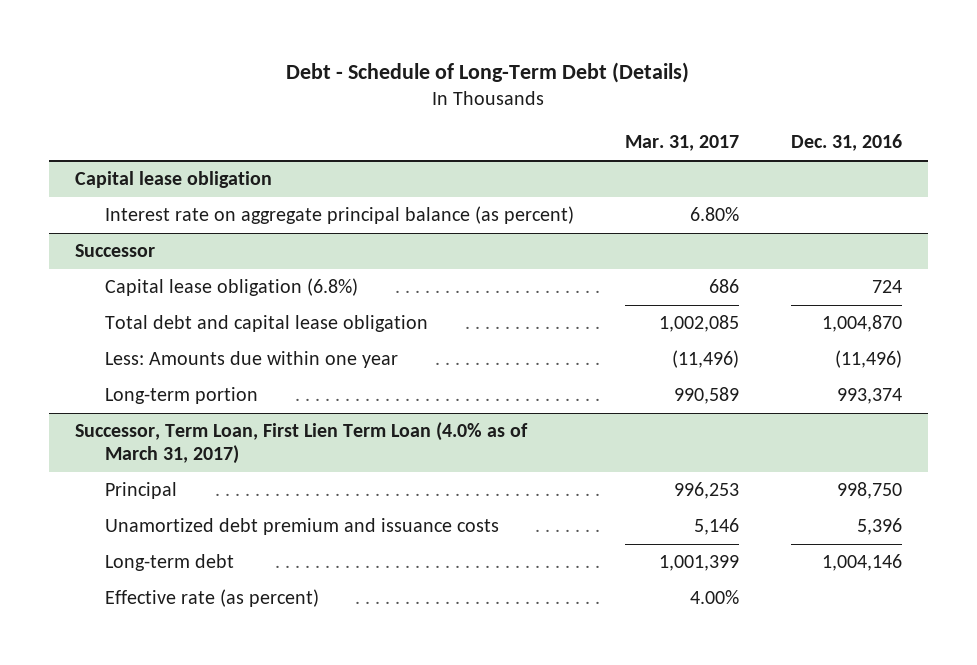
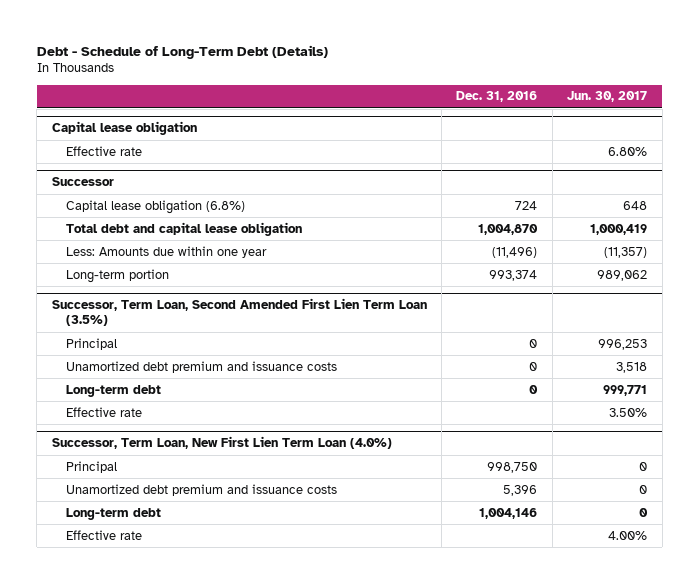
- | Mar. 31, 2017 | Dec. 31, 2016
+ | Dec. 31, 2016 | Jun. 30, 2017
@ Capital lease obligation
- Interest rate on aggregate principal balance (as percent) | 6.80% |
+ Effective rate | | 6.80%
- Successor, Term Loan, First Lien Term Loan (4.0% as of March 31, 2017)
+ Successor, Term Loan, Second Amended First Lien Term Loan (3.5%)
+ Principal | 0 | 996,253
+ Unamortized debt premium and issuance costs | 0 | 3,518
+ Long-term debt | 0 | 999,771
+ Effective rate | | 3.50%
+ Successor, Term Loan, New First Lien Term Loan (4.0%)
- Effective rate (as percent) | 4.00% |
+ Effective rate | | 4.00%

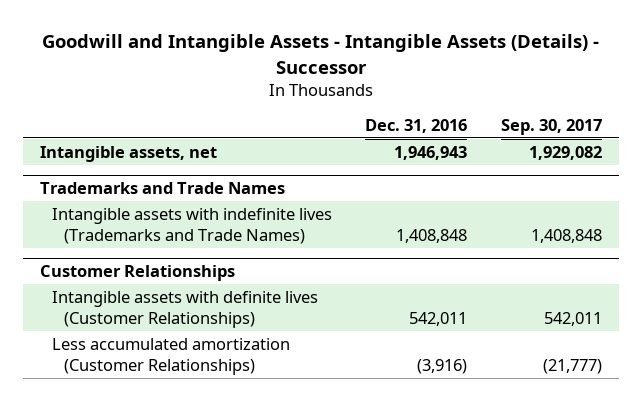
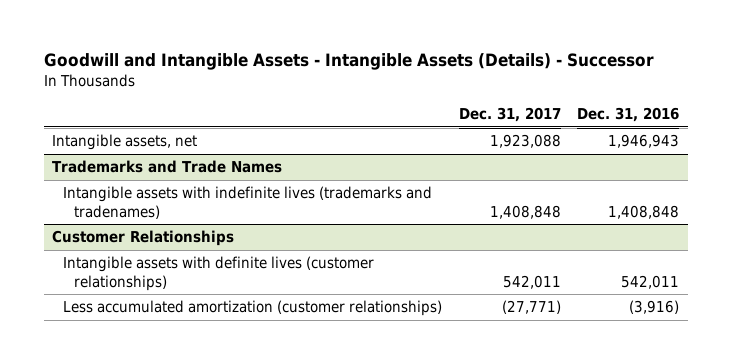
- | Dec. 31, 2016 | Sep. 30, 2017
+ | Dec. 31, 2017 | Dec. 31, 2016
@ Trademarks and Trade Names
- Intangible assets with indefinite lives (Trademarks and Trade Names) | 1,408,848 | 1,408,848
+ Intangible assets with indefinite lives (trademarks and tradenames) | 1,408,848 | 1,408,848
@ Customer Relationships
- Intangible assets with definite lives (Customer Relationships) | 542,011 | 542,011
- Less accumulated amortization (Customer Relationships) | (3,916) | (21,777)
+ Intangible assets with definite lives (customer relationships) | 542,011 | 542,011
+ Less accumulated amortization (customer relationships) | (27,771) | (3,916)

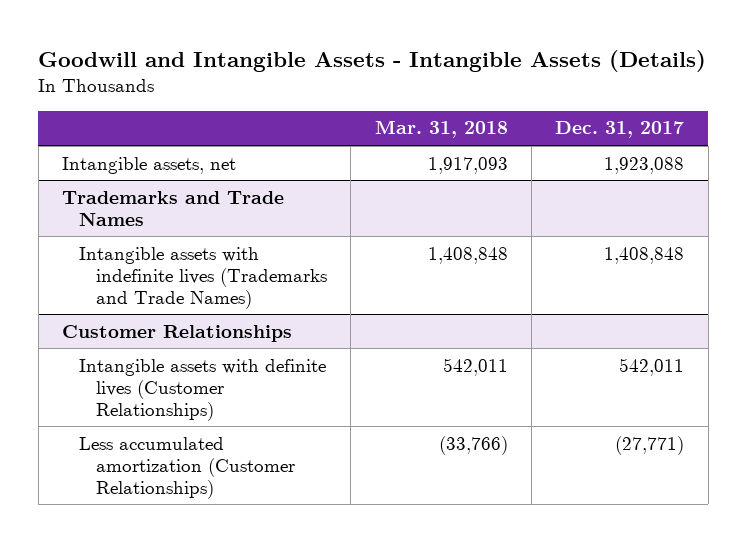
- Goodwill and Intangible Assets - Intangible Assets (Details) - Successor
+ Goodwill and Intangible Assets - Intangible Assets (Details)
- | Dec. 31, 2017 | Dec. 31, 2016
+ | Mar. 31, 2018 | Dec. 31, 2017
@ Trademarks and Trade Names
- Intangible assets with indefinite lives (trademarks and tradenames) | 1,408,848 | 1,408,848
+ Intangible assets with indefinite lives (Trademarks and Trade Names) | 1,408,848 | 1,408,848
@ Customer Relationships
- Intangible assets with definite lives (customer relationships) | 542,011 | 542,011
- Less accumulated amortization (customer relationships) | (27,771) | (3,916)
+ Intangible assets with definite lives (Customer Relationships) | 542,011 | 542,011
+ Less accumulated amortization (Customer Relationships) | (33,766) | (27,771)

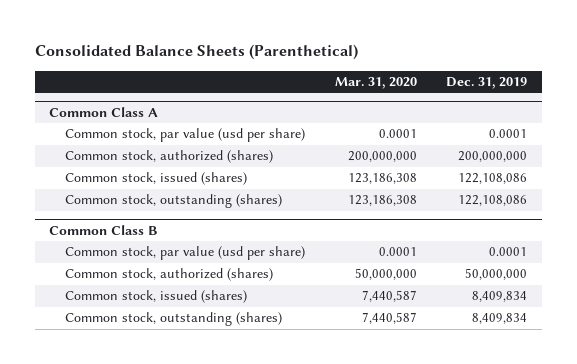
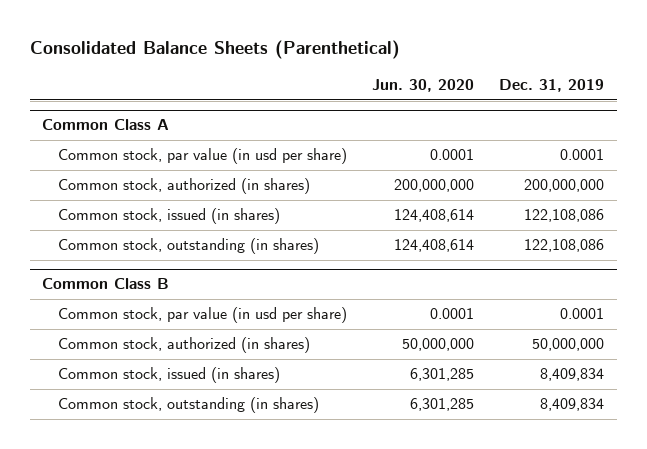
- | Mar. 31, 2020 | Dec. 31, 2019
+ | Jun. 30, 2020 | Dec. 31, 2019
@ Common Class A
- Common stock, par value (usd per share) | 0.0001 | 0.0001
- Common stock, authorized (shares) | 200,000,000 | 200,000,000
- Common stock, issued (shares) | 123,186,308 | 122,108,086
- Common stock, outstanding (shares) | 123,186,308 | 122,108,086
+ Common stock, par value (in usd per share) | 0.0001 | 0.0001
+ Common stock, authorized (in shares) | 200,000,000 | 200,000,000
+ Common stock, issued (in shares) | 124,408,614 | 122,108,086
+ Common stock, outstanding (in shares) | 124,408,614 | 122,108,086
@ Common Class B
- Common stock, par value (usd per share) | 0.0001 | 0.0001
- Common stock, authorized (shares) | 50,000,000 | 50,000,000
- Common stock, issued (shares) | 7,440,587 | 8,409,834
- Common stock, outstanding (shares) | 7,440,587 | 8,409,834
+ Common stock, par value (in usd per share) | 0.0001 | 0.0001
+ Common stock, authorized (in shares) | 50,000,000 | 50,000,000
+ Common stock, issued (in shares) | 6,301,285 | 8,409,834
+ Common stock, outstanding (in shares) | 6,301,285 | 8,409,834

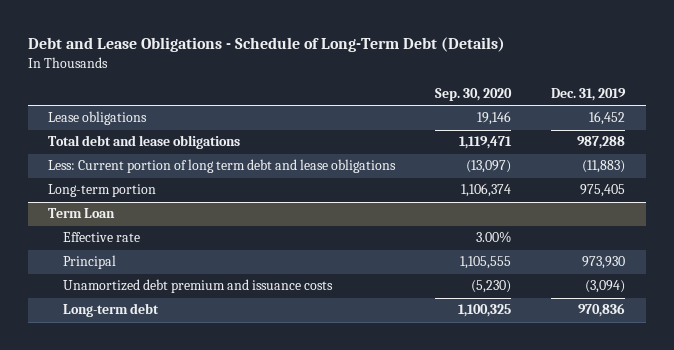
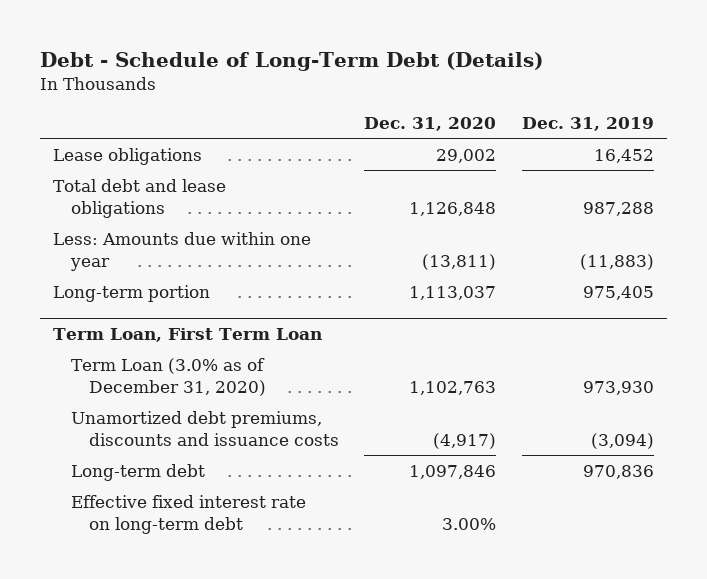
- Debt and Lease Obligations - Schedule of Long-Term Debt (Details)
+ Debt - Schedule of Long-Term Debt (Details)
- | Sep. 30, 2020 | Dec. 31, 2019
+ | Dec. 31, 2020 | Dec. 31, 2019
- Less: Current portion of long term debt and lease obligations | (13,097) | (11,883)
+ Less: Amounts due within one year | (13,811) | (11,883)
- Term Loan
- Effective rate | 3.00% |
- Principal | 1,105,555 | 973,930
- Unamortized debt premium and issuance costs | (5,230) | (3,094)
+ Term Loan, First Term Loan
+ Term Loan (3.0% as of December 31, 2020) | 1,102,763 | 973,930
+ Unamortized debt premiums, discounts and issuance costs | (4,917) | (3,094)
+ Effective fixed interest rate on long-term debt | 3.00% |

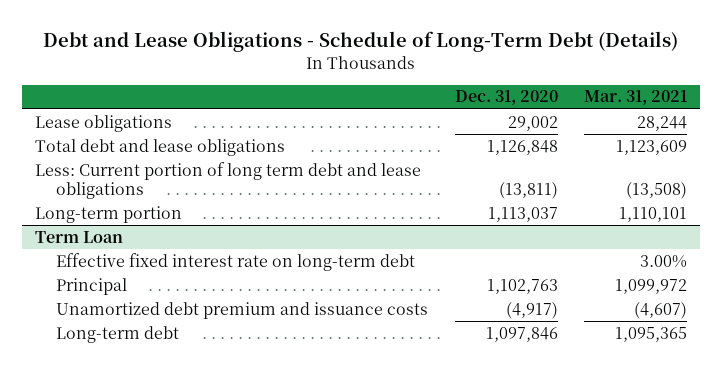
- Debt - Schedule of Long-Term Debt (Details)
+ Debt and Lease Obligations - Schedule of Long-Term Debt (Details)
- | Dec. 31, 2020 | Dec. 31, 2019
+ | Dec. 31, 2020 | Mar. 31, 2021
- Less: Amounts due within one year | (13,811) | (11,883)
+ Less: Current portion of long term debt and lease obligations | (13,811) | (13,508)
- Term Loan, First Term Loan
- Term Loan (3.0% as of December 31, 2020) | 1,102,763 | 973,930
- Unamortized debt premiums, discounts and issuance costs | (4,917) | (3,094)
+ Term Loan
+ Effective fixed interest rate on long-term debt | | 3.00%
+ Principal | 1,102,763 | 1,099,972
+ Unamortized debt premium and issuance costs | (4,917) | (4,607)
- Effective fixed interest rate on long-term debt | 3.00% |

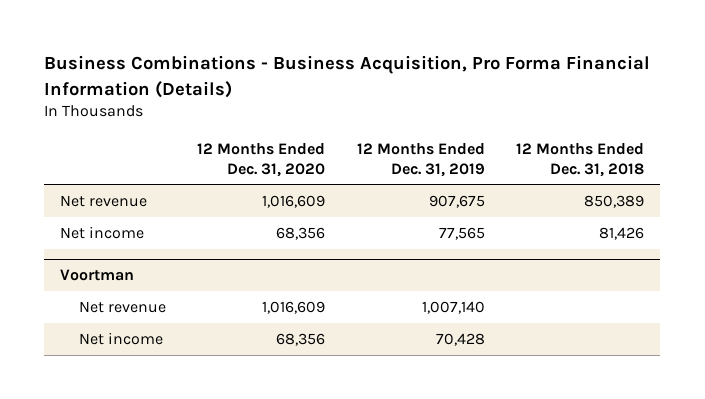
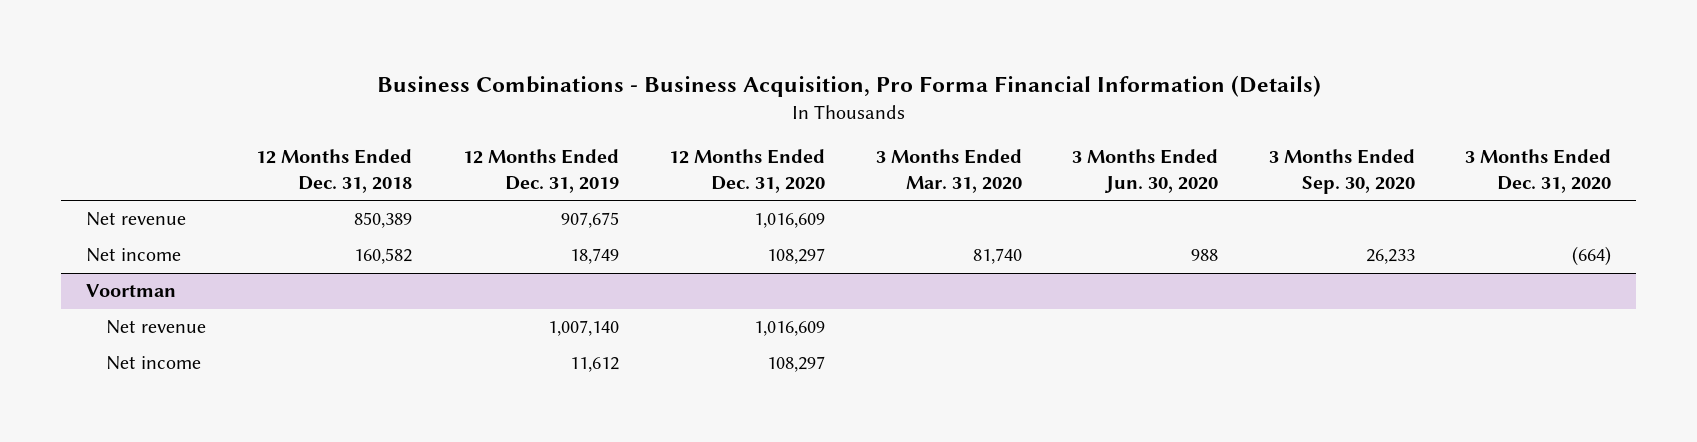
- | 12 Months Ended Dec. 31, 2020 | 12 Months Ended Dec. 31, 2019 | 12 Months Ended Dec. 31, 2018
+ | 12 Months Ended Dec. 31, 2018 | 12 Months Ended Dec. 31, 2019 | 12 Months Ended Dec. 31, 2020 | 3 Months Ended Mar. 31, 2020 | 3 Months Ended Jun. 30, 2020 | 3 Months Ended Sep. 30, 2020 | 3 Months Ended Dec. 31, 2020
- Net income | 68,356 | 77,565 | 81,426
+ Net income | 160,582 | 18,749 | 108,297 | 81,740 | 988 | 26,233 | (664)
@ Voortman
- Net income | 68,356 | 70,428 |
+ Net income | | 11,612 | 108,297 | | | |

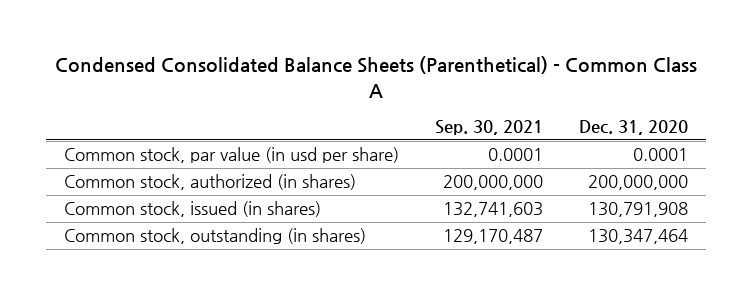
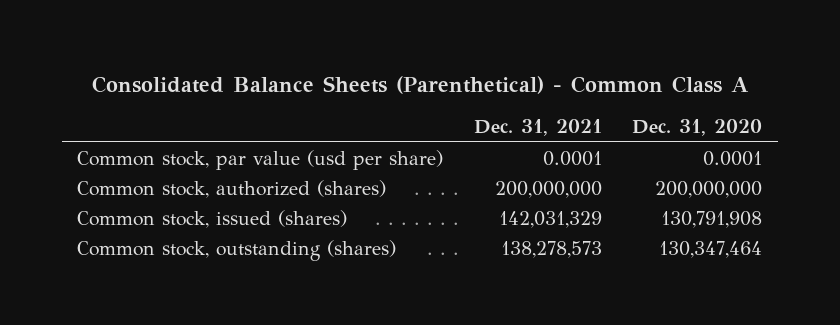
- Condensed Consolidated Balance Sheets (Parenthetical) - Common Class A
+ Consolidated Balance Sheets (Parenthetical) - Common Class A
- | Sep. 30, 2021 | Dec. 31, 2020
+ | Dec. 31, 2021 | Dec. 31, 2020
- Common stock, par value (in usd per share) | 0.0001 | 0.0001
- Common stock, authorized (in shares) | 200,000,000 | 200,000,000
- Common stock, issued (in shares) | 132,741,603 | 130,791,908
- Common stock, outstanding (in shares) | 129,170,487 | 130,347,464
+ Common stock, par value (usd per share) | 0.0001 | 0.0001
+ Common stock, authorized (shares) | 200,000,000 | 200,000,000
+ Common stock, issued (shares) | 142,031,329 | 130,791,908
+ Common stock, outstanding (shares) | 138,278,573 | 130,347,464

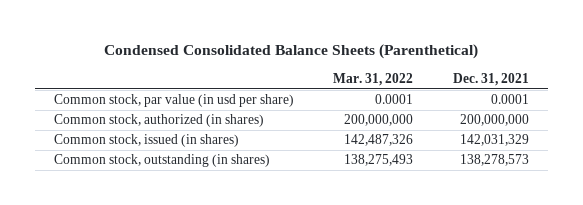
- Consolidated Balance Sheets (Parenthetical) - Common Class A
+ Condensed Consolidated Balance Sheets (Parenthetical)
- | Dec. 31, 2021 | Dec. 31, 2020
+ | Mar. 31, 2022 | Dec. 31, 2021
- Common stock, par value (usd per share) | 0.0001 | 0.0001
- Common stock, authorized (shares) | 200,000,000 | 200,000,000
- Common stock, issued (shares) | 142,031,329 | 130,791,908
- Common stock, outstanding (shares) | 138,278,573 | 130,347,464
+ Common stock, par value (in usd per share) | 0.0001 | 0.0001
+ Common stock, authorized (in shares) | 200,000,000 | 200,000,000
+ Common stock, issued (in shares) | 142,487,326 | 142,031,329
+ Common stock, outstanding (in shares) | 138,275,493 | 138,278,573

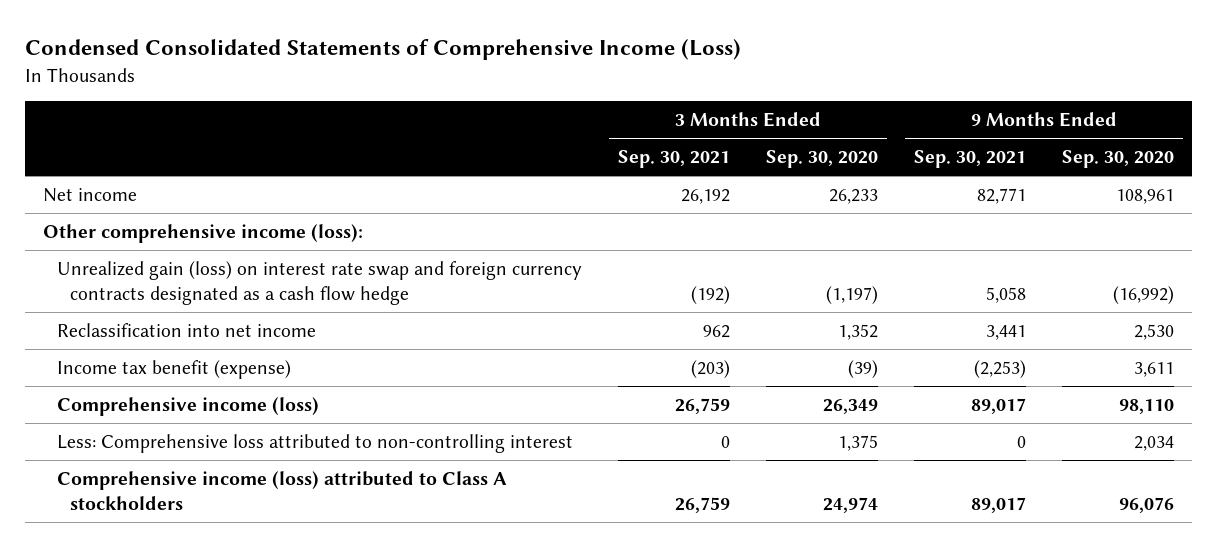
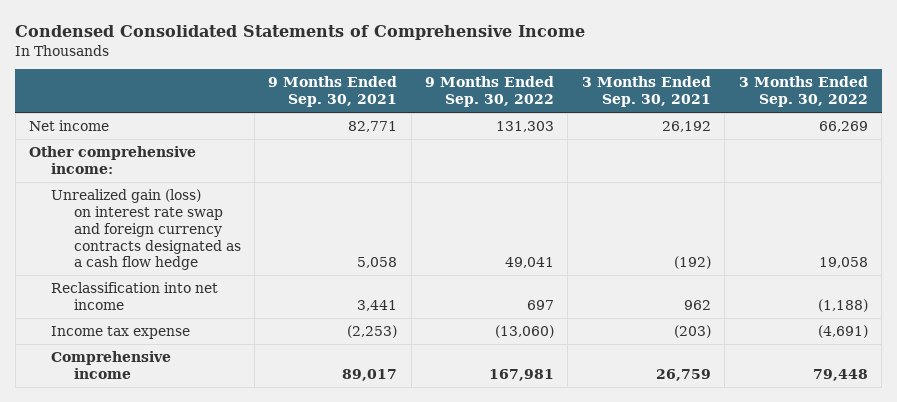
- Condensed Consolidated Statements of Comprehensive Income (Loss)
+ Condensed Consolidated Statements of Comprehensive Income
- | 3 Months Ended Sep. 30, 2021 | 3 Months Ended Sep. 30, 2020 | 9 Months Ended Sep. 30, 2021 | 9 Months Ended Sep. 30, 2020
+ | 9 Months Ended Sep. 30, 2021 | 9 Months Ended Sep. 30, 2022 | 3 Months Ended Sep. 30, 2021 | 3 Months Ended Sep. 30, 2022
- Other comprehensive income (loss):
+ Other comprehensive income:
- Income tax benefit (expense) | (203) | (39) | (2,253) | 3,611
- Comprehensive income (loss) | 26,759 | 26,349 | 89,017 | 98,110
- Less: Comprehensive loss attributed to non-controlling interest | 0 | 1,375 | 0 | 2,034
- Comprehensive income (loss) attributed to Class A stockholders | 26,759 | 24,974 | 89,017 | 96,076
+ Income tax expense | (2,253) | (13,060) | (203) | (4,691)
+ Comprehensive income | 89,017 | 167,981 | 26,759 | 79,448

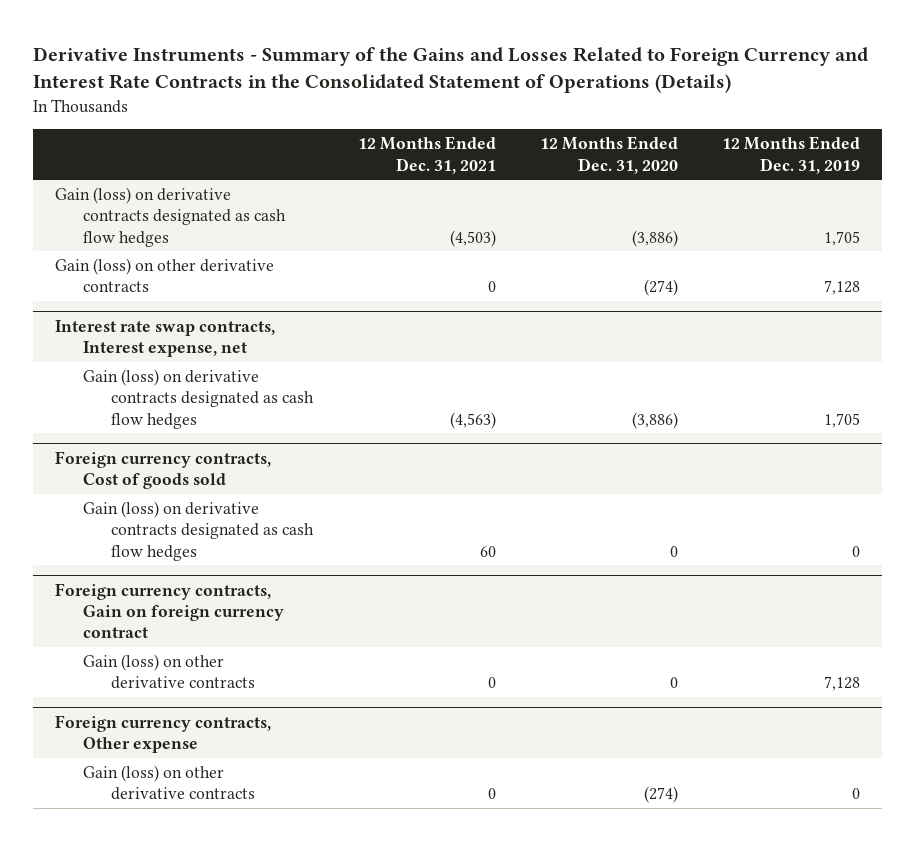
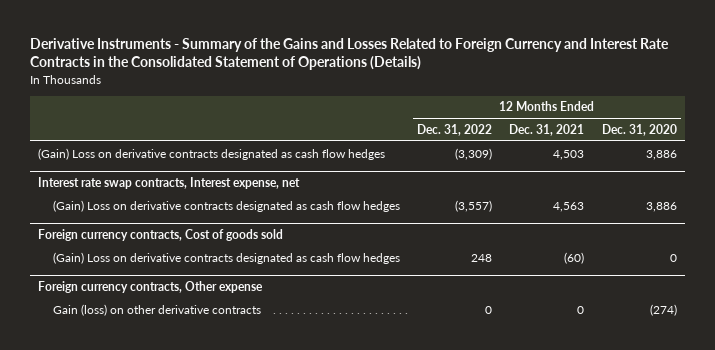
- | 12 Months Ended Dec. 31, 2021 | 12 Months Ended Dec. 31, 2020 | 12 Months Ended Dec. 31, 2019
+ | 12 Months Ended Dec. 31, 2022 | 12 Months Ended Dec. 31, 2021 | 12 Months Ended Dec. 31, 2020
- Gain (loss) on derivative contracts designated as cash flow hedges | (4,503) | (3,886) | 1,705
- Gain (loss) on other derivative contracts | 0 | (274) | 7,128
+ (Gain) Loss on derivative contracts designated as cash flow hedges | (3,309) | 4,503 | 3,886
@ Interest rate swap contracts, Interest expense, net
- Gain (loss) on derivative contracts designated as cash flow hedges | (4,563) | (3,886) | 1,705
+ (Gain) Loss on derivative contracts designated as cash flow hedges | (3,557) | 4,563 | 3,886
@ Foreign currency contracts, Cost of goods sold
- Gain (loss) on derivative contracts designated as cash flow hedges | 60 | 0 | 0
- Foreign currency contracts, Gain on foreign currency contract
- Gain (loss) on other derivative contracts | 0 | 0 | 7,128
@ Foreign currency contracts, Cost of goods sold
+ (Gain) Loss on derivative contracts designated as cash flow hedges | 248 | (60) | 0

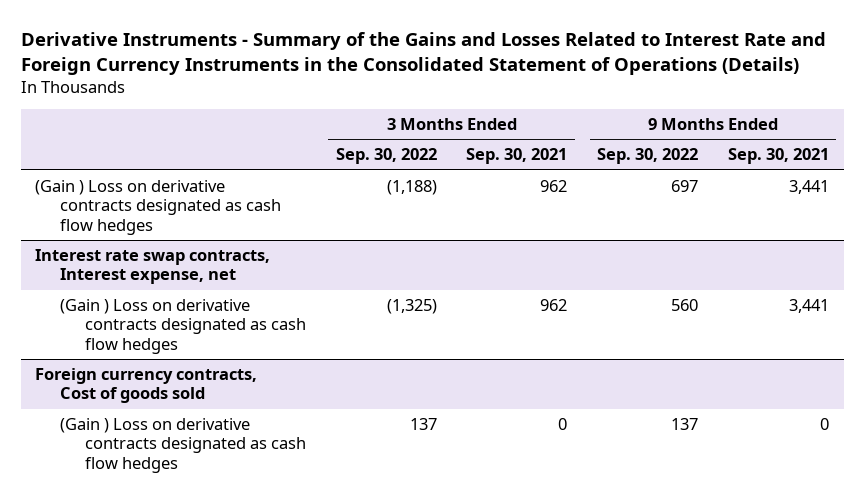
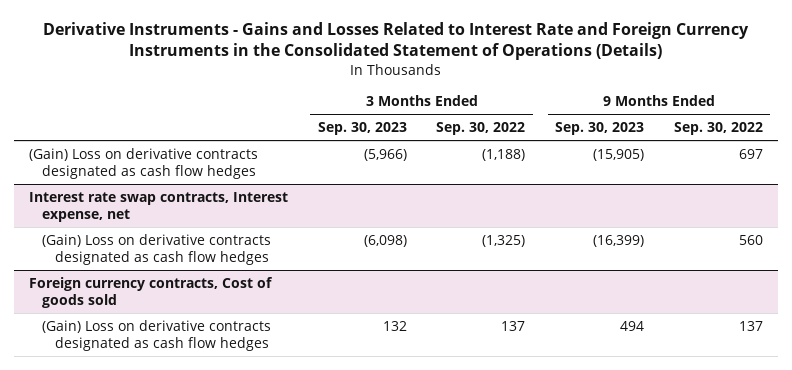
- Derivative Instruments - Summary of the Gains and Losses Related to Interest Rate and Foreign Currency Instruments in the Consolidated Statement of Operations (Details)
+ Derivative Instruments - Gains and Losses Related to Interest Rate and Foreign Currency Instruments in the Consolidated Statement of Operations (Details)
- | 3 Months Ended Sep. 30, 2022 | 3 Months Ended Sep. 30, 2021 | 9 Months Ended Sep. 30, 2022 | 9 Months Ended Sep. 30, 2021
+ | 3 Months Ended Sep. 30, 2023 | 3 Months Ended Sep. 30, 2022 | 9 Months Ended Sep. 30, 2023 | 9 Months Ended Sep. 30, 2022
- (Gain ) Loss on derivative contracts designated as cash flow hedges | (1,188) | 962 | 697 | 3,441
+ (Gain) Loss on derivative contracts designated as cash flow hedges | (5,966) | (1,188) | (15,905) | 697
@ Interest rate swap contracts, Interest expense, net
- (Gain ) Loss on derivative contracts designated as cash flow hedges | (1,325) | 962 | 560 | 3,441
+ (Gain) Loss on derivative contracts designated as cash flow hedges | (6,098) | (1,325) | (16,399) | 560
@ Foreign currency contracts, Cost of goods sold
- (Gain ) Loss on derivative contracts designated as cash flow hedges | 137 | 0 | 137 | 0
+ (Gain) Loss on derivative contracts designated as cash flow hedges | 132 | 137 | 494 | 137

